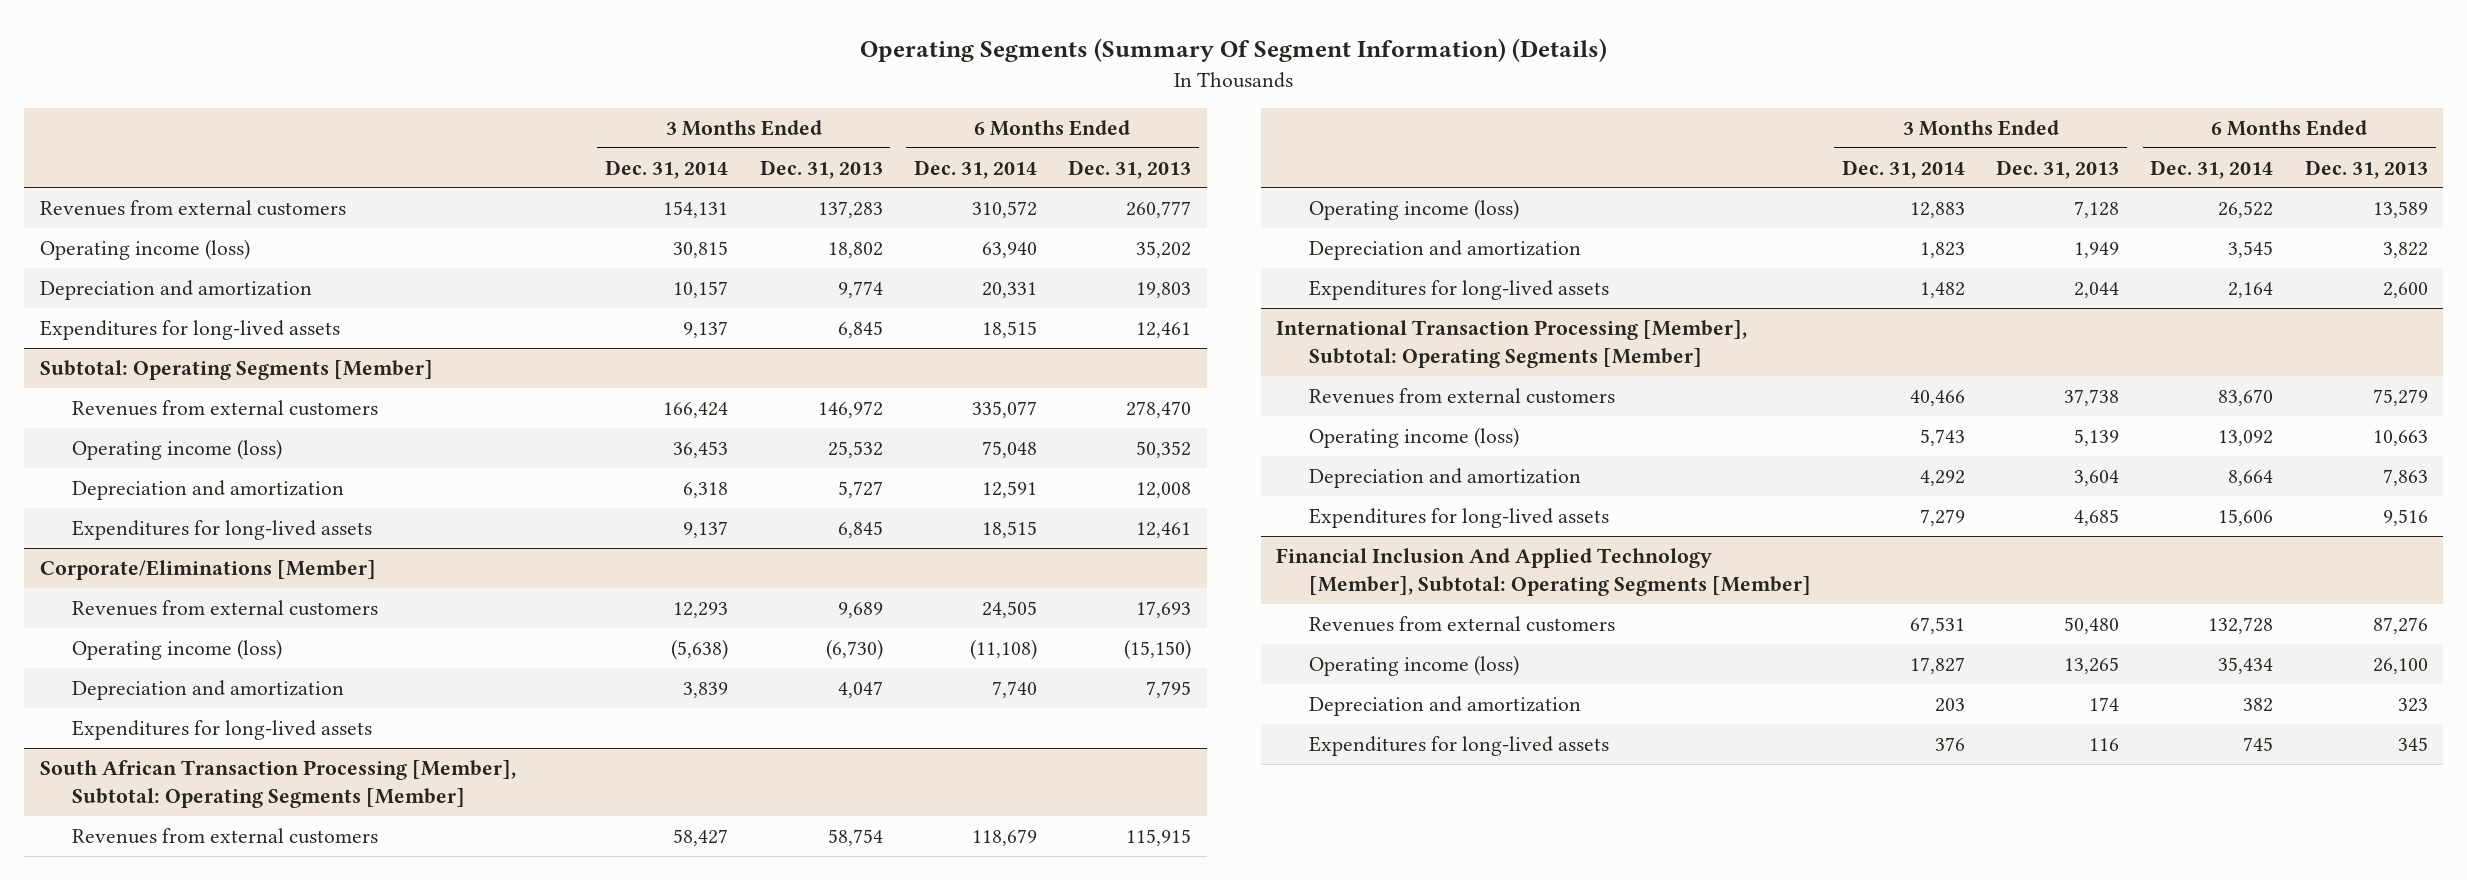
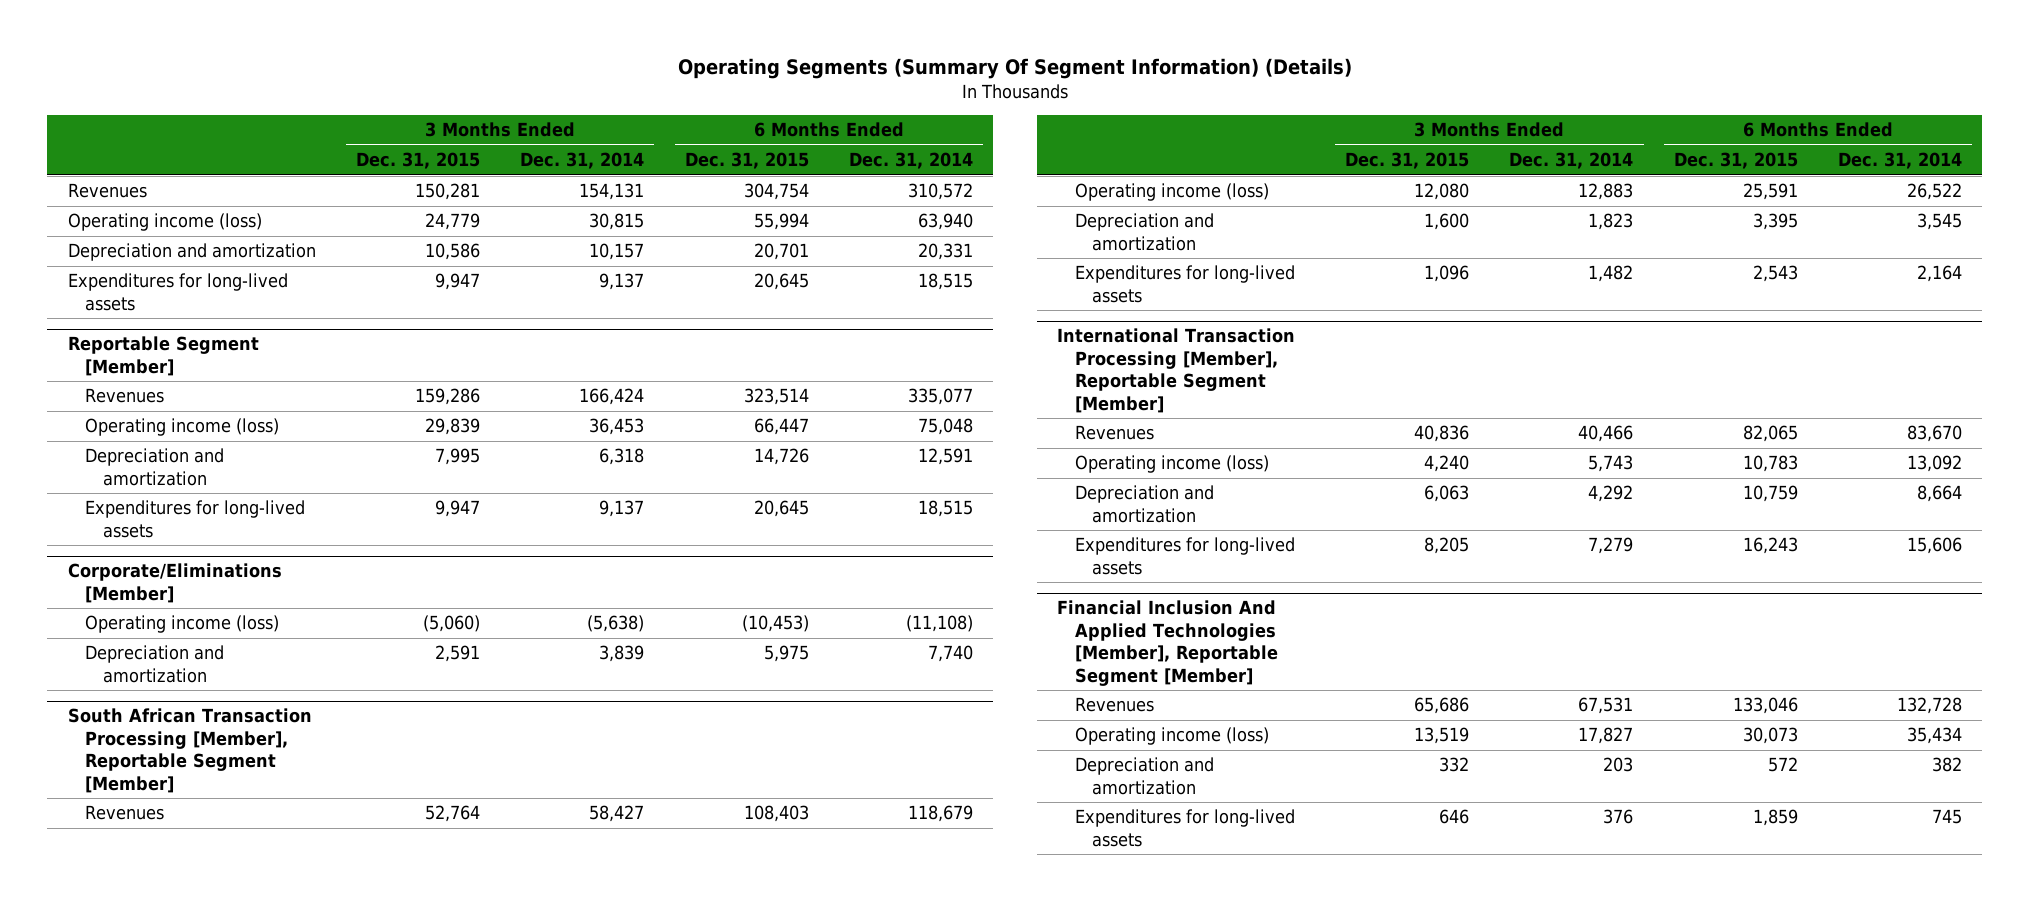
- | 3 Months Ended Dec. 31, 2014 | 3 Months Ended Dec. 31, 2013 | 6 Months Ended Dec. 31, 2014 | 6 Months Ended Dec. 31, 2013
+ | 3 Months Ended Dec. 31, 2015 | 3 Months Ended Dec. 31, 2014 | 6 Months Ended Dec. 31, 2015 | 6 Months Ended Dec. 31, 2014
- Revenues from external customers | 154,131 | 137,283 | 310,572 | 260,777
+ Revenues | 150,281 | 154,131 | 304,754 | 310,572
- Subtotal: Operating Segments [Member]
- Revenues from external customers | 166,424 | 146,972 | 335,077 | 278,470
+ Reportable Segment [Member]
+ Revenues | 159,286 | 166,424 | 323,514 | 335,077
@ Corporate/Eliminations [Member]
- Revenues from external customers | 12,293 | 9,689 | 24,505 | 17,693
- Expenditures for long-lived assets
- South African Transaction Processing [Member], Subtotal: Operating Segments [Member]
- Revenues from external customers | 58,427 | 58,754 | 118,679 | 115,915
+ South African Transaction Processing [Member], Reportable Segment [Member]
+ Revenues | 52,764 | 58,427 | 108,403 | 118,679
- International Transaction Processing [Member], Subtotal: Operating Segments [Member]
- Revenues from external customers | 40,466 | 37,738 | 83,670 | 75,279
+ International Transaction Processing [Member], Reportable Segment [Member]
+ Revenues | 40,836 | 40,466 | 82,065 | 83,670
- Financial Inclusion And Applied Technology [Member], Subtotal: Operating Segments [Member]
- Revenues from external customers | 67,531 | 50,480 | 132,728 | 87,276
+ Financial Inclusion And Applied Technologies [Member], Reportable Segment [Member]
+ Revenues | 65,686 | 67,531 | 133,046 | 132,728

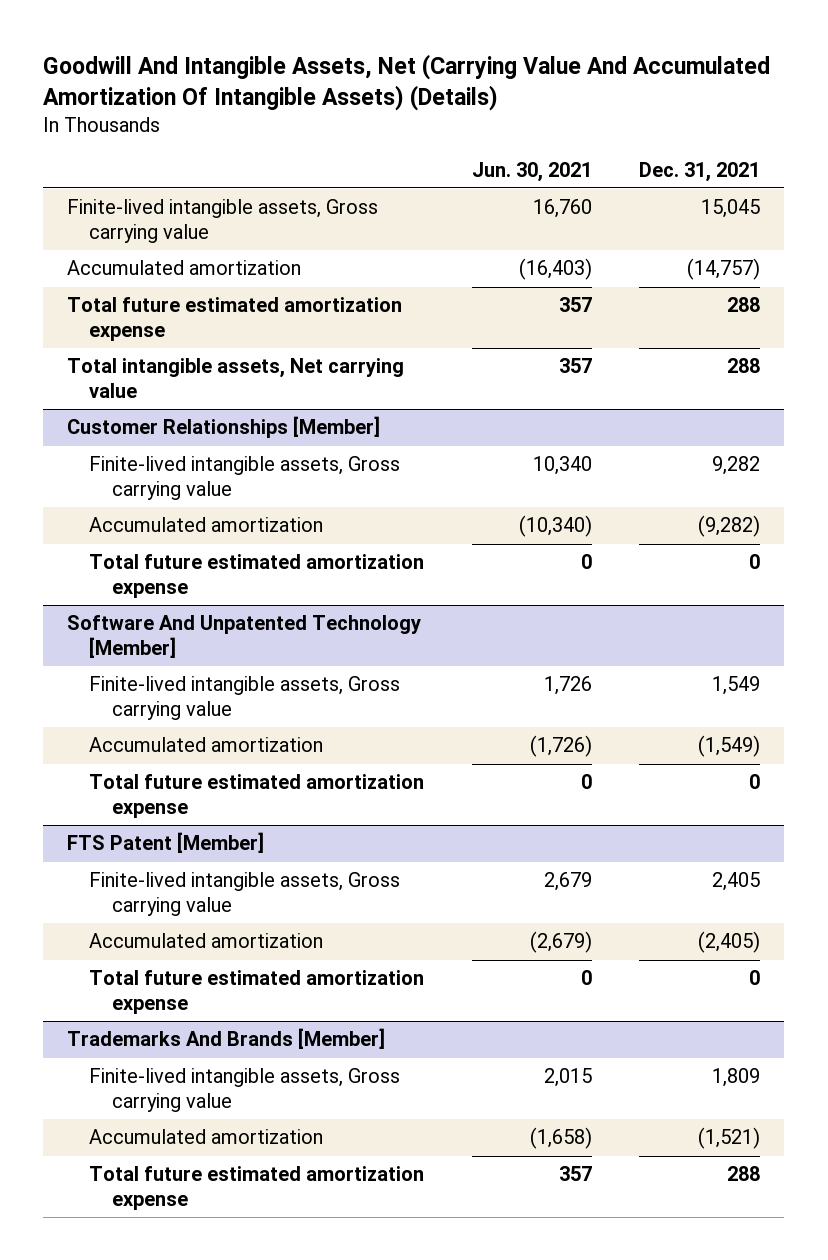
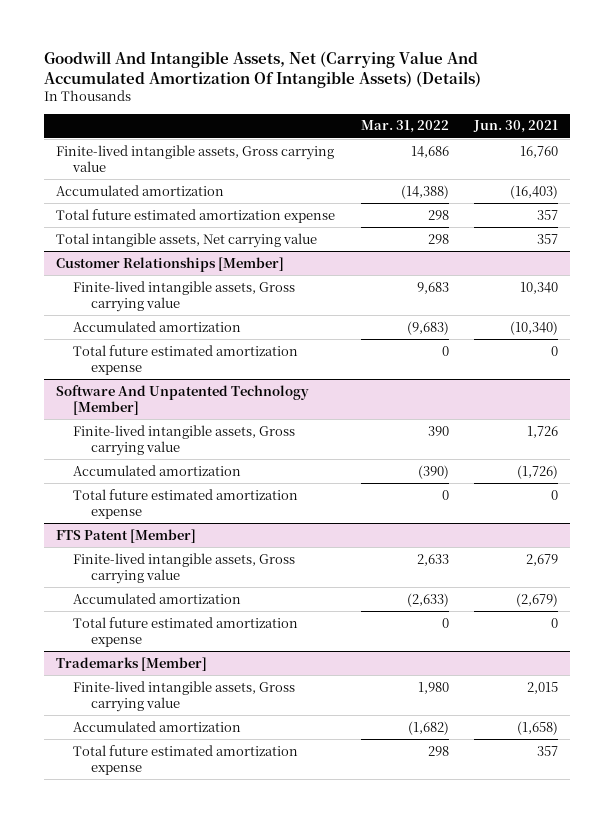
- | Jun. 30, 2021 | Dec. 31, 2021
+ | Mar. 31, 2022 | Jun. 30, 2021
- Trademarks And Brands [Member]
+ Trademarks [Member]

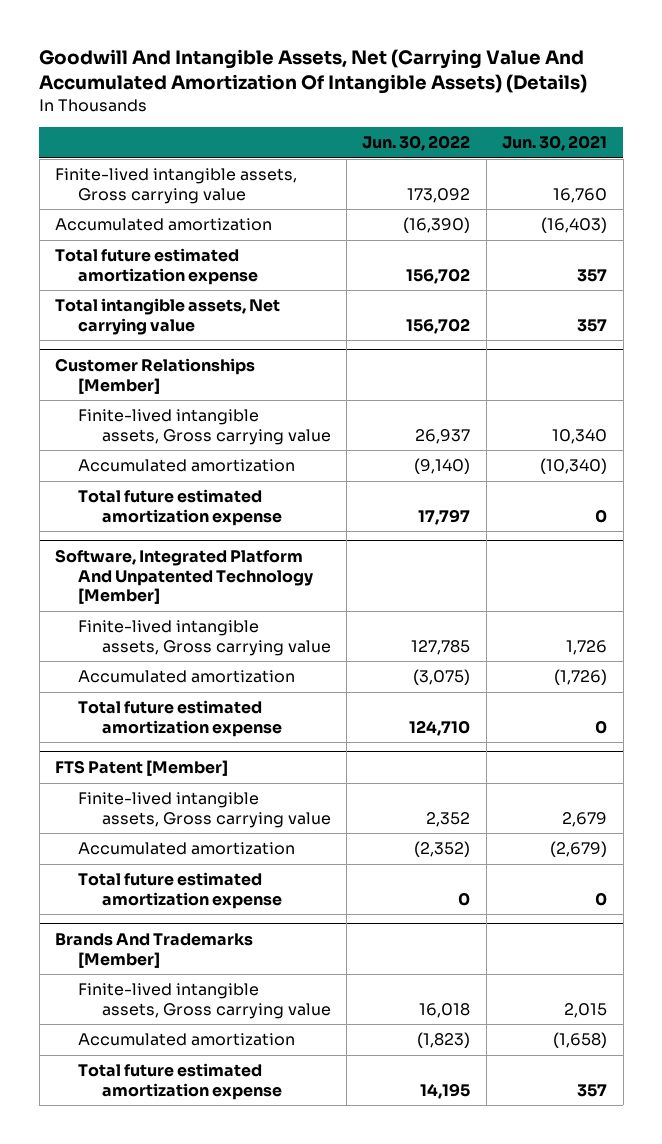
- | Mar. 31, 2022 | Jun. 30, 2021
+ | Jun. 30, 2022 | Jun. 30, 2021
- Software And Unpatented Technology [Member]
+ Software, Integrated Platform And Unpatented Technology [Member]
- Trademarks [Member]
+ Brands And Trademarks [Member]

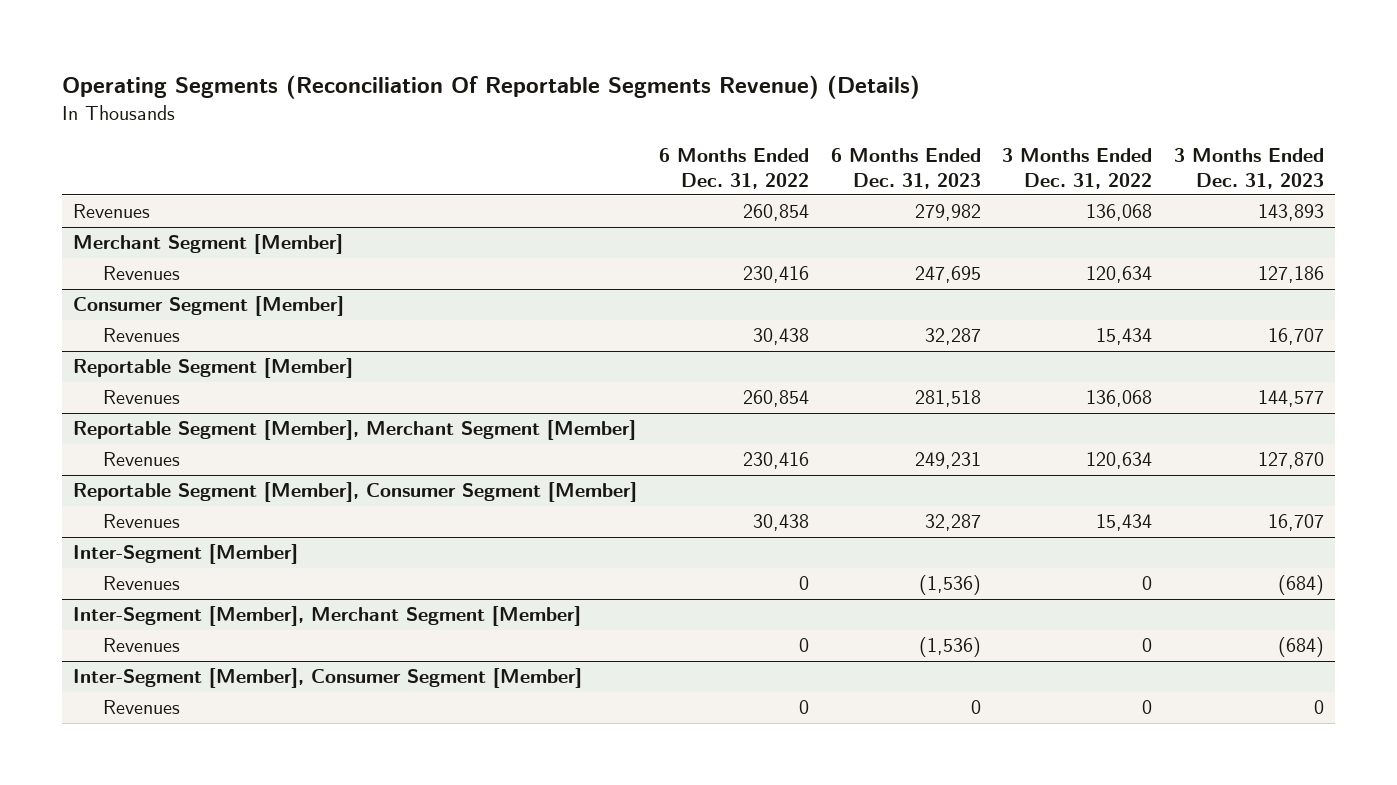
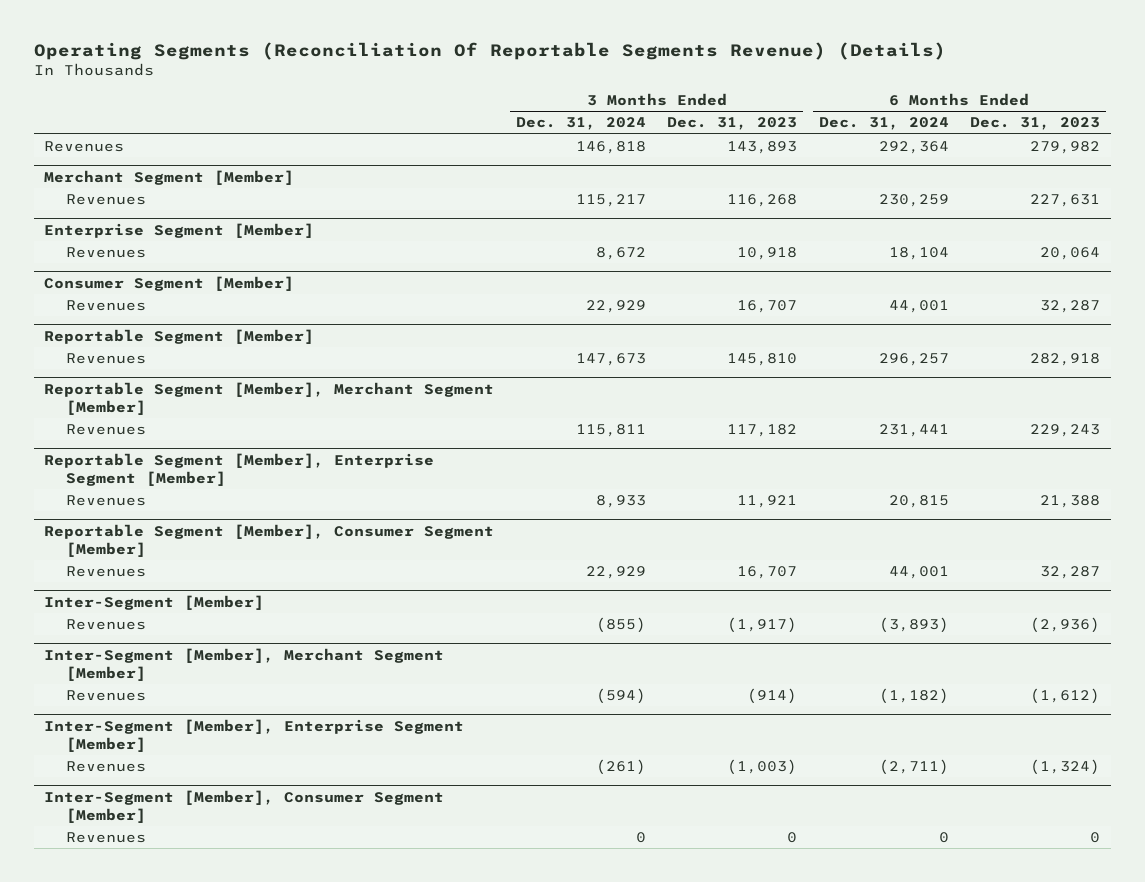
- | 6 Months Ended Dec. 31, 2022 | 6 Months Ended Dec. 31, 2023 | 3 Months Ended Dec. 31, 2022 | 3 Months Ended Dec. 31, 2023
+ | 3 Months Ended Dec. 31, 2024 | 3 Months Ended Dec. 31, 2023 | 6 Months Ended Dec. 31, 2024 | 6 Months Ended Dec. 31, 2023
@ Merchant Segment [Member]
- Revenues | 230,416 | 247,695 | 120,634 | 127,186
+ Revenues | 115,217 | 116,268 | 230,259 | 227,631
+ Enterprise Segment [Member]
+ Revenues | 8,672 | 10,918 | 18,104 | 20,064
@ Reportable Segment [Member]
- Revenues | 260,854 | 281,518 | 136,068 | 144,577
+ Revenues | 147,673 | 145,810 | 296,257 | 282,918
@ Reportable Segment [Member], Merchant Segment [Member]
- Revenues | 230,416 | 249,231 | 120,634 | 127,870
+ Revenues | 115,811 | 117,182 | 231,441 | 229,243
+ Reportable Segment [Member], Enterprise Segment [Member]
+ Revenues | 8,933 | 11,921 | 20,815 | 21,388
@ Inter-Segment [Member]
- Revenues | 0 | (1,536) | 0 | (684)
+ Revenues | (855) | (1,917) | (3,893) | (2,936)
@ Inter-Segment [Member], Merchant Segment [Member]
- Revenues | 0 | (1,536) | 0 | (684)
+ Revenues | (594) | (914) | (1,182) | (1,612)
+ Inter-Segment [Member], Enterprise Segment [Member]
+ Revenues | (261) | (1,003) | (2,711) | (1,324)

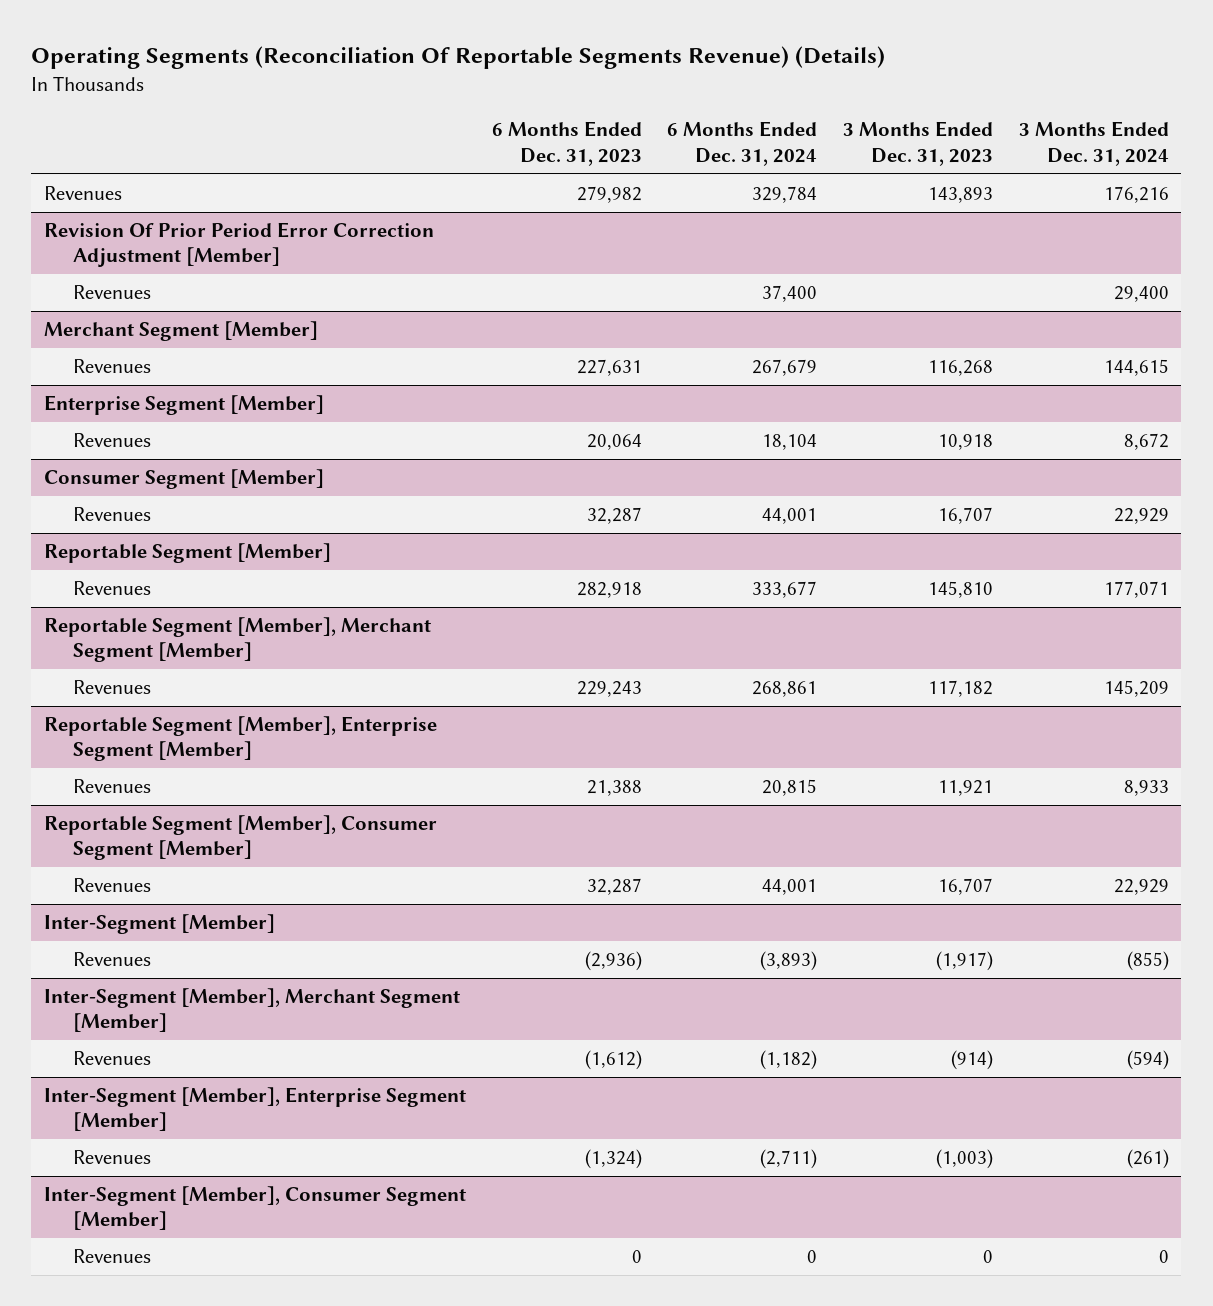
- | 3 Months Ended Dec. 31, 2024 | 3 Months Ended Dec. 31, 2023 | 6 Months Ended Dec. 31, 2024 | 6 Months Ended Dec. 31, 2023
+ | 6 Months Ended Dec. 31, 2023 | 6 Months Ended Dec. 31, 2024 | 3 Months Ended Dec. 31, 2023 | 3 Months Ended Dec. 31, 2024
- Revenues | 146,818 | 143,893 | 292,364 | 279,982
+ Revenues | 279,982 | 329,784 | 143,893 | 176,216
+ Revision Of Prior Period Error Correction Adjustment [Member]
+ Revenues | | 37,400 | | 29,400
@ Merchant Segment [Member]
- Revenues | 115,217 | 116,268 | 230,259 | 227,631
+ Revenues | 227,631 | 267,679 | 116,268 | 144,615
@ Reportable Segment [Member]
- Revenues | 147,673 | 145,810 | 296,257 | 282,918
+ Revenues | 282,918 | 333,677 | 145,810 | 177,071
@ Reportable Segment [Member], Merchant Segment [Member]
- Revenues | 115,811 | 117,182 | 231,441 | 229,243
+ Revenues | 229,243 | 268,861 | 117,182 | 145,209

